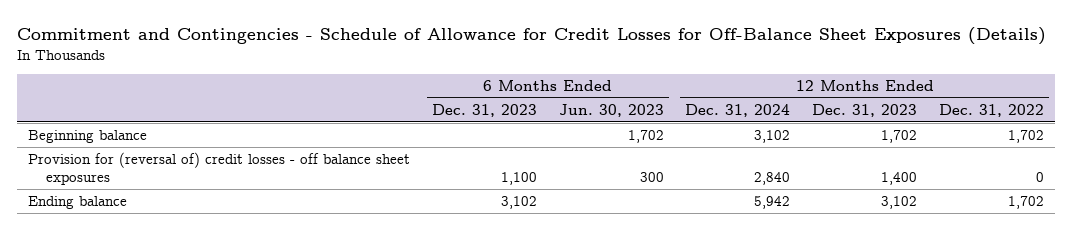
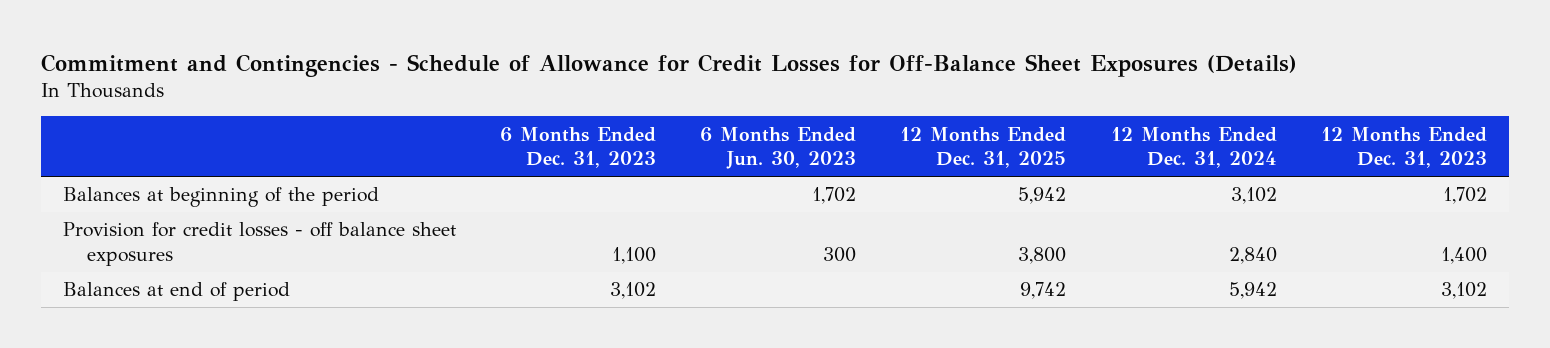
- | 6 Months Ended Dec. 31, 2023 | 6 Months Ended Jun. 30, 2023 | 12 Months Ended Dec. 31, 2024 | 12 Months Ended Dec. 31, 2023 | 12 Months Ended Dec. 31, 2022
+ | 6 Months Ended Dec. 31, 2023 | 6 Months Ended Jun. 30, 2023 | 12 Months Ended Dec. 31, 2025 | 12 Months Ended Dec. 31, 2024 | 12 Months Ended Dec. 31, 2023
- Beginning balance | | 1,702 | 3,102 | 1,702 | 1,702
- Provision for (reversal of) credit losses - off balance sheet exposures | 1,100 | 300 | 2,840 | 1,400 | 0
- Ending balance | 3,102 | | 5,942 | 3,102 | 1,702
+ Balances at beginning of the period | | 1,702 | 5,942 | 3,102 | 1,702
+ Provision for credit losses - off balance sheet exposures | 1,100 | 300 | 3,800 | 2,840 | 1,400
+ Balances at end of period | 3,102 | | 9,742 | 5,942 | 3,102

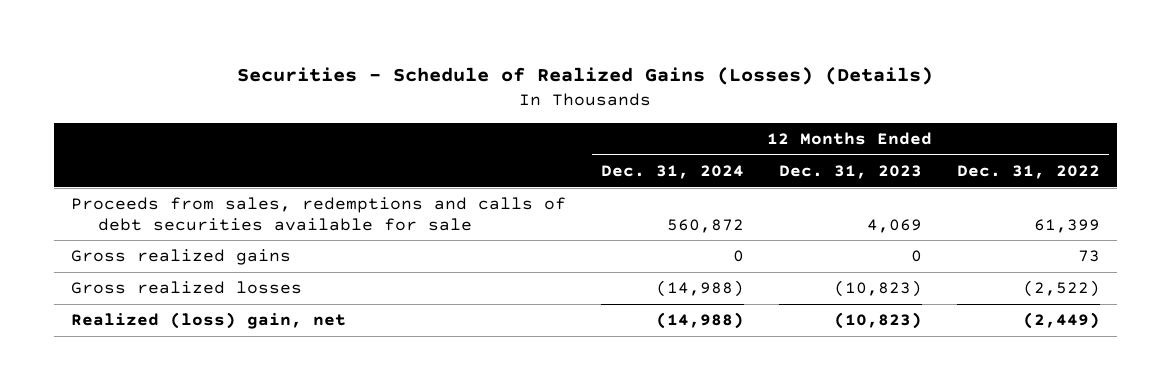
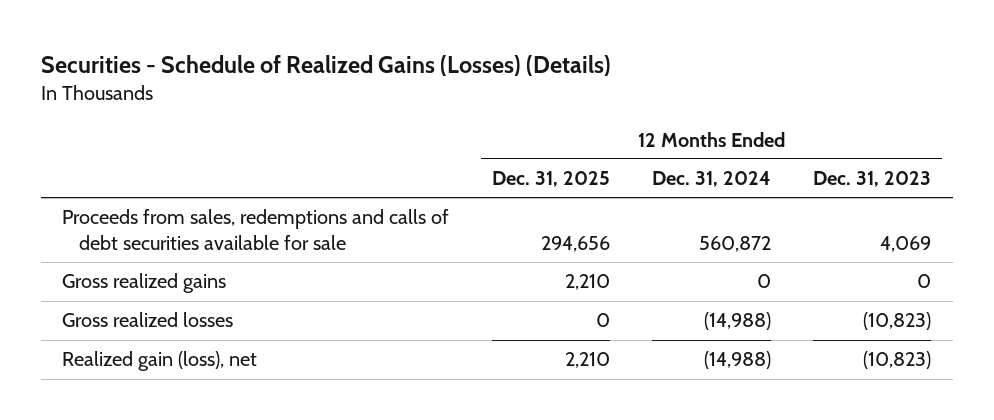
- | 12 Months Ended Dec. 31, 2024 | 12 Months Ended Dec. 31, 2023 | 12 Months Ended Dec. 31, 2022
+ | 12 Months Ended Dec. 31, 2025 | 12 Months Ended Dec. 31, 2024 | 12 Months Ended Dec. 31, 2023
- Realized (loss) gain, net | (14,988) | (10,823) | (2,449)
+ Realized gain (loss), net | 2,210 | (14,988) | (10,823)

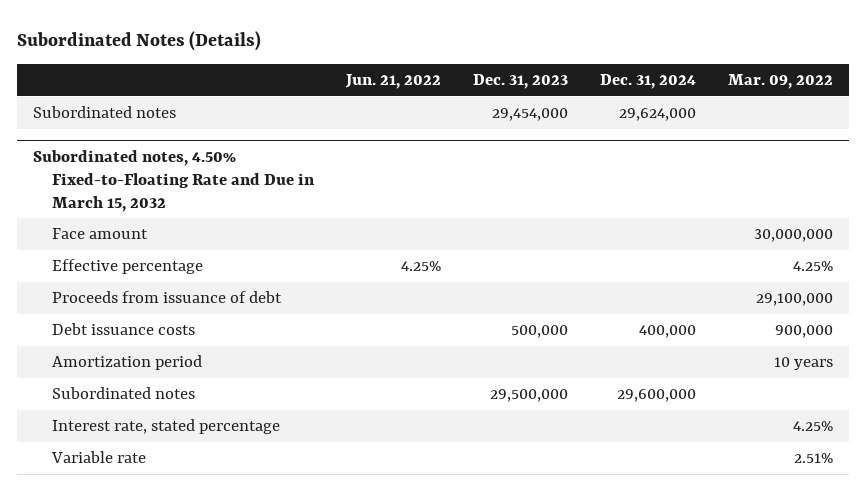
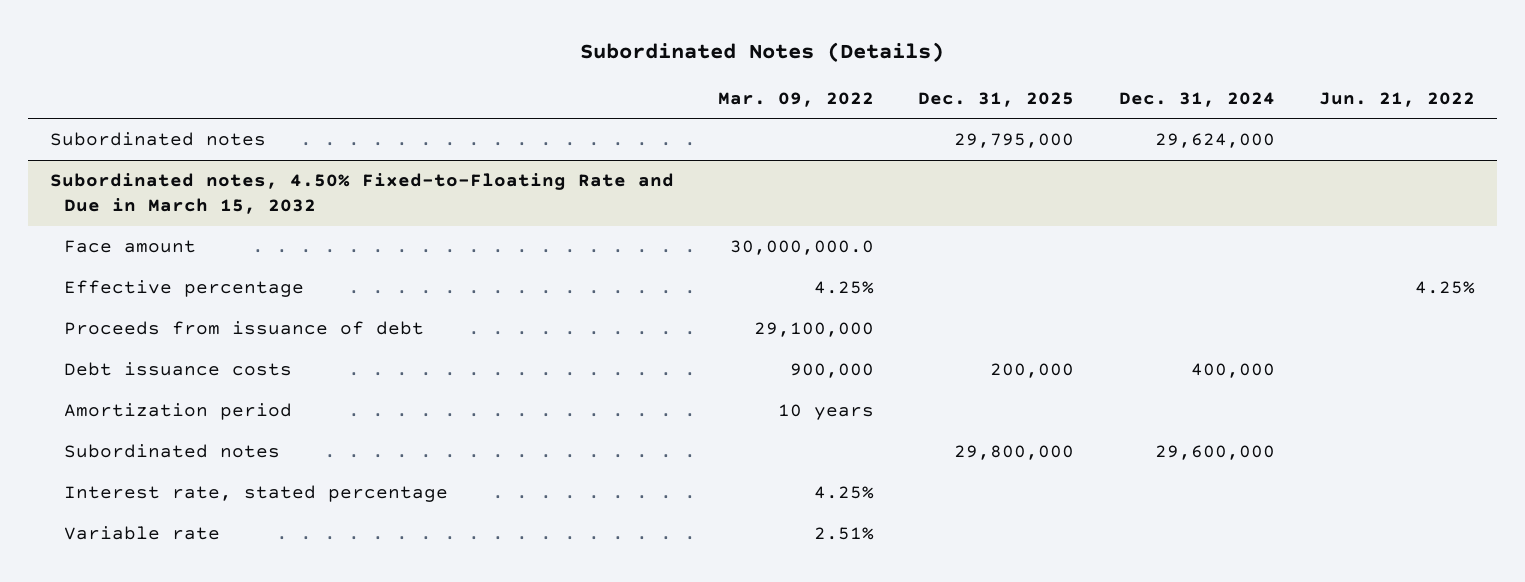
- | Jun. 21, 2022 | Dec. 31, 2023 | Dec. 31, 2024 | Mar. 09, 2022
+ | Mar. 09, 2022 | Dec. 31, 2025 | Dec. 31, 2024 | Jun. 21, 2022
@ Subordinated notes, 4.50% Fixed-to-Floating Rate and Due in March 15, 2032
- Face amount | | | | 30,000,000
+ Face amount | 30,000,000.0 | | |

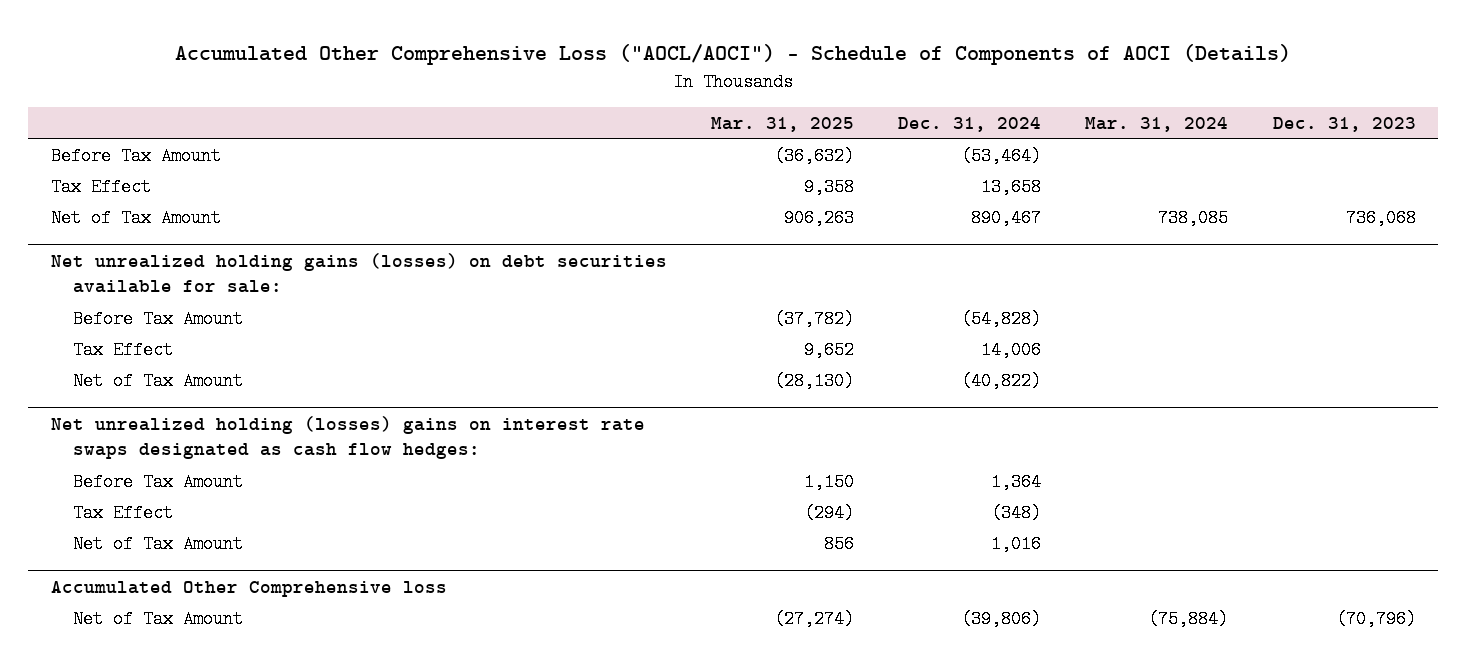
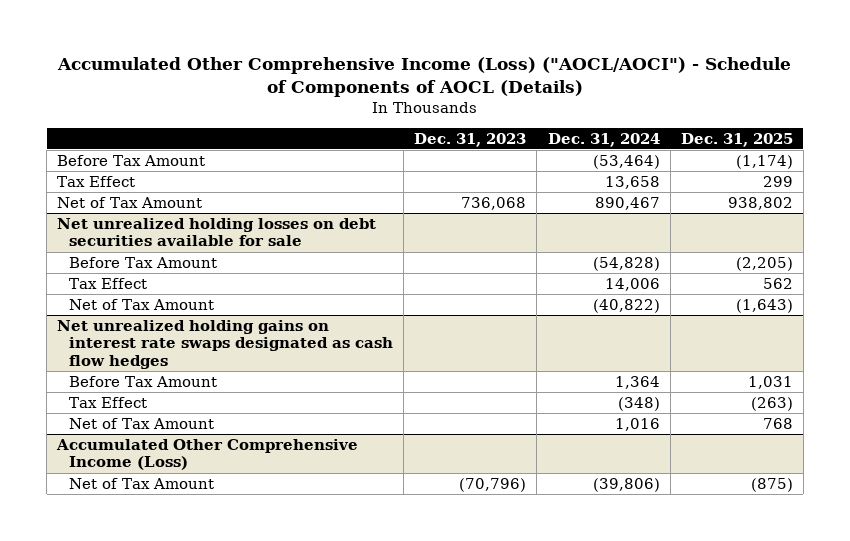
- Accumulated Other Comprehensive Loss ("AOCL/AOCI") - Schedule of Components of AOCI (Details)
+ Accumulated Other Comprehensive Income (Loss) ("AOCL/AOCI") - Schedule of Components of AOCL (Details)
- | Mar. 31, 2025 | Dec. 31, 2024 | Mar. 31, 2024 | Dec. 31, 2023
+ | Dec. 31, 2023 | Dec. 31, 2024 | Dec. 31, 2025
- Net unrealized holding gains (losses) on debt securities available for sale:
+ Net unrealized holding losses on debt securities available for sale
- Net unrealized holding (losses) gains on interest rate swaps designated as cash flow hedges:
+ Net unrealized holding gains on interest rate swaps designated as cash flow hedges
- Accumulated Other Comprehensive loss
+ Accumulated Other Comprehensive Income (Loss)

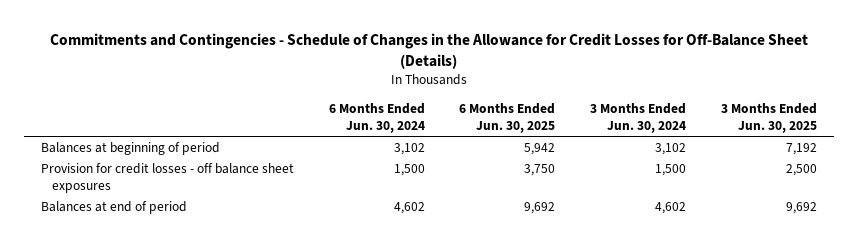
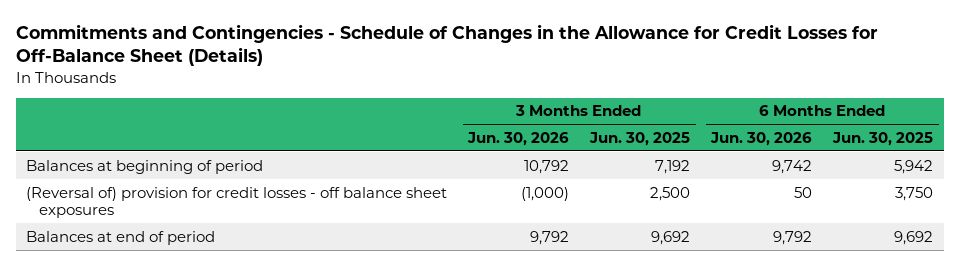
- | 6 Months Ended Jun. 30, 2024 | 6 Months Ended Jun. 30, 2025 | 3 Months Ended Jun. 30, 2024 | 3 Months Ended Jun. 30, 2025
+ | 3 Months Ended Jun. 30, 2026 | 3 Months Ended Jun. 30, 2025 | 6 Months Ended Jun. 30, 2026 | 6 Months Ended Jun. 30, 2025
- Provision for credit losses - off balance sheet exposures | 1,500 | 3,750 | 1,500 | 2,500
+ (Reversal of) provision for credit losses - off balance sheet exposures | (1,000) | 2,500 | 50 | 3,750

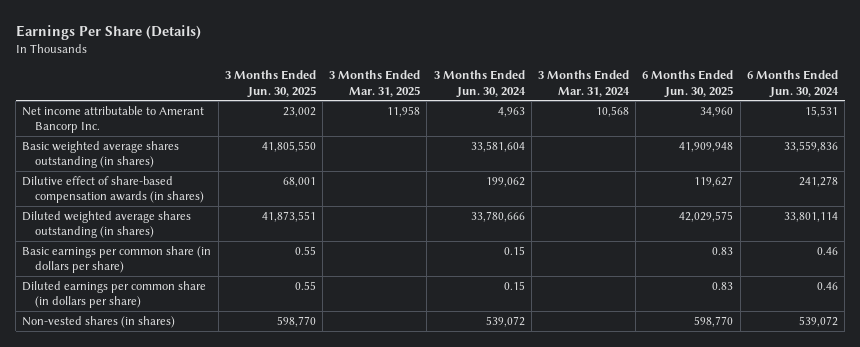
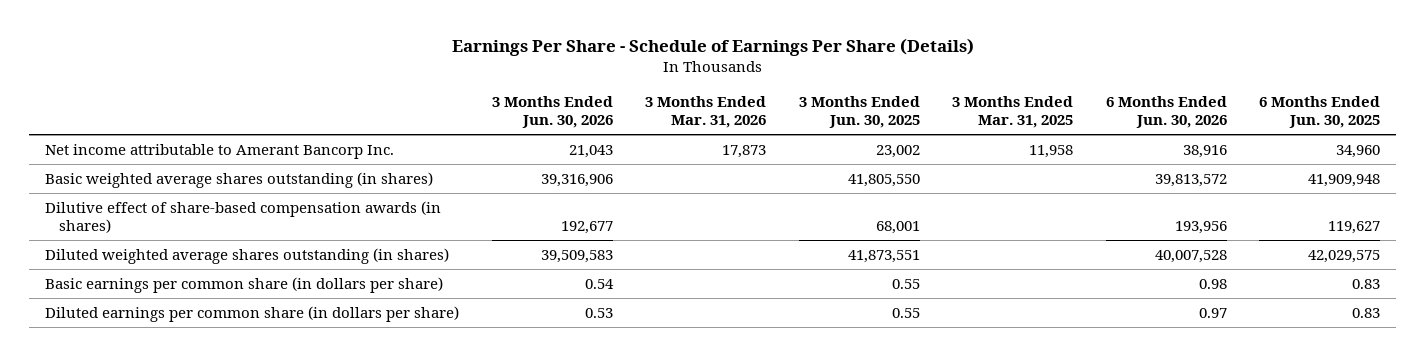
- Earnings Per Share (Details)
+ Earnings Per Share - Schedule of Earnings Per Share (Details)
- | 3 Months Ended Jun. 30, 2025 | 3 Months Ended Mar. 31, 2025 | 3 Months Ended Jun. 30, 2024 | 3 Months Ended Mar. 31, 2024 | 6 Months Ended Jun. 30, 2025 | 6 Months Ended Jun. 30, 2024
+ | 3 Months Ended Jun. 30, 2026 | 3 Months Ended Mar. 31, 2026 | 3 Months Ended Jun. 30, 2025 | 3 Months Ended Mar. 31, 2025 | 6 Months Ended Jun. 30, 2026 | 6 Months Ended Jun. 30, 2025
- Non-vested shares (in shares) | 598,770 | | 539,072 | | 598,770 | 539,072

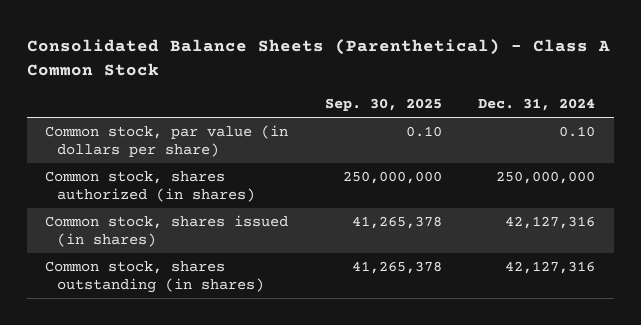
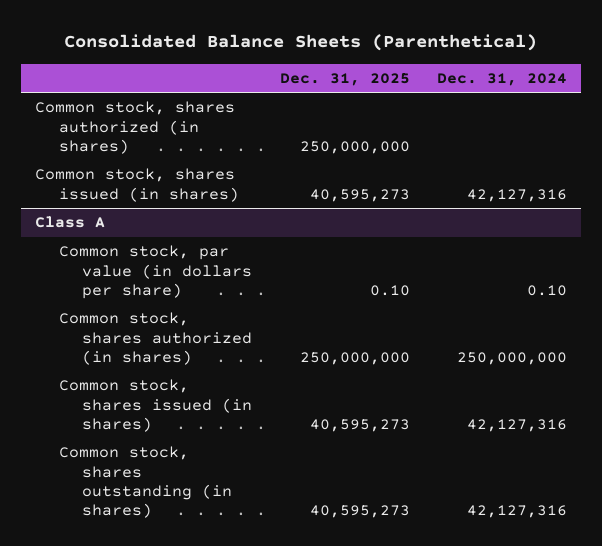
- Consolidated Balance Sheets (Parenthetical) - Class A Common Stock
+ Consolidated Balance Sheets (Parenthetical)
- | Sep. 30, 2025 | Dec. 31, 2024
+ | Dec. 31, 2025 | Dec. 31, 2024
+ Common stock, shares authorized (in shares) | 250,000,000 |
+ Common stock, shares issued (in shares) | 40,595,273 | 42,127,316
+ Class A

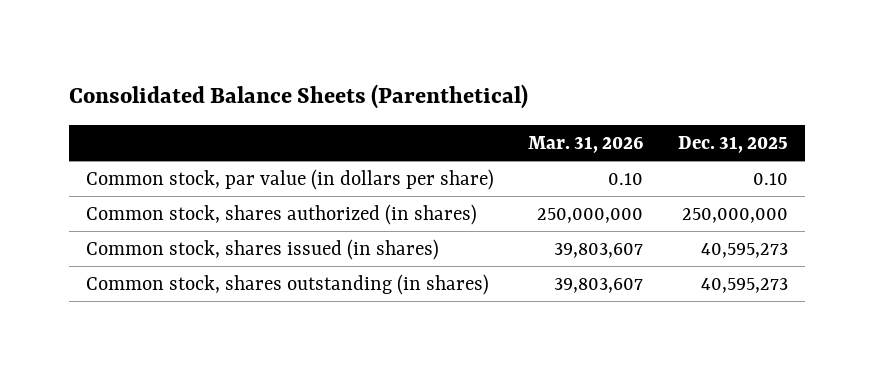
- | Dec. 31, 2025 | Dec. 31, 2024
+ | Mar. 31, 2026 | Dec. 31, 2025
- Common stock, shares authorized (in shares) | 250,000,000 |
- Common stock, shares issued (in shares) | 40,595,273 | 42,127,316
- Class A

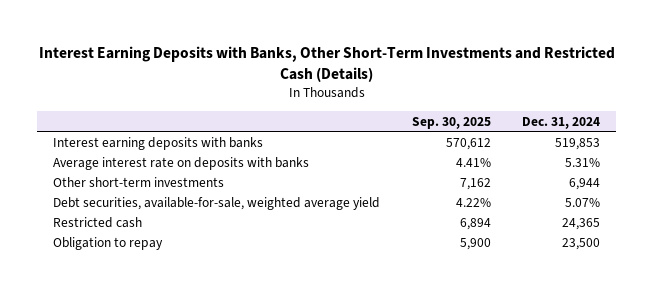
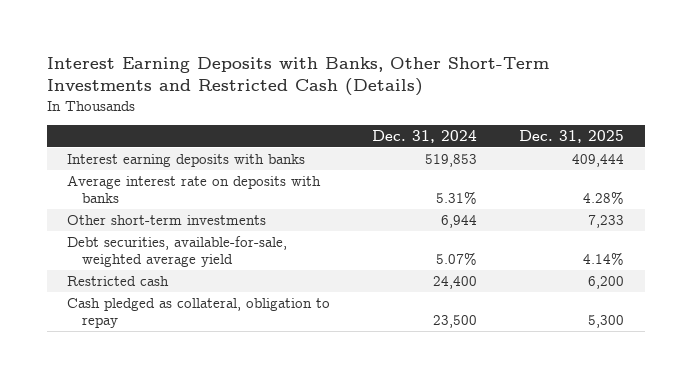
- | Sep. 30, 2025 | Dec. 31, 2024
+ | Dec. 31, 2024 | Dec. 31, 2025
- Restricted cash | 6,894 | 24,365
- Obligation to repay | 5,900 | 23,500
+ Restricted cash | 24,400 | 6,200
+ Cash pledged as collateral, obligation to repay | 23,500 | 5,300

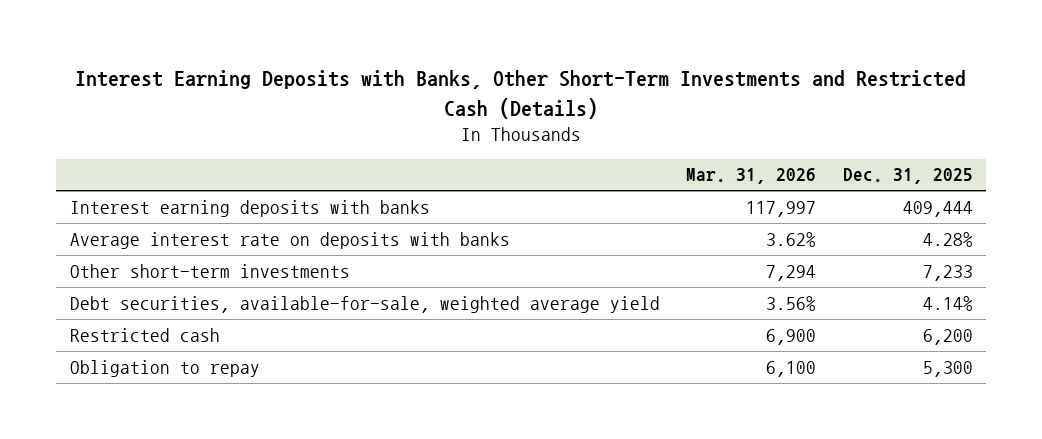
- | Dec. 31, 2024 | Dec. 31, 2025
+ | Mar. 31, 2026 | Dec. 31, 2025
- Cash pledged as collateral, obligation to repay | 23,500 | 5,300
+ Obligation to repay | 6,100 | 5,300

